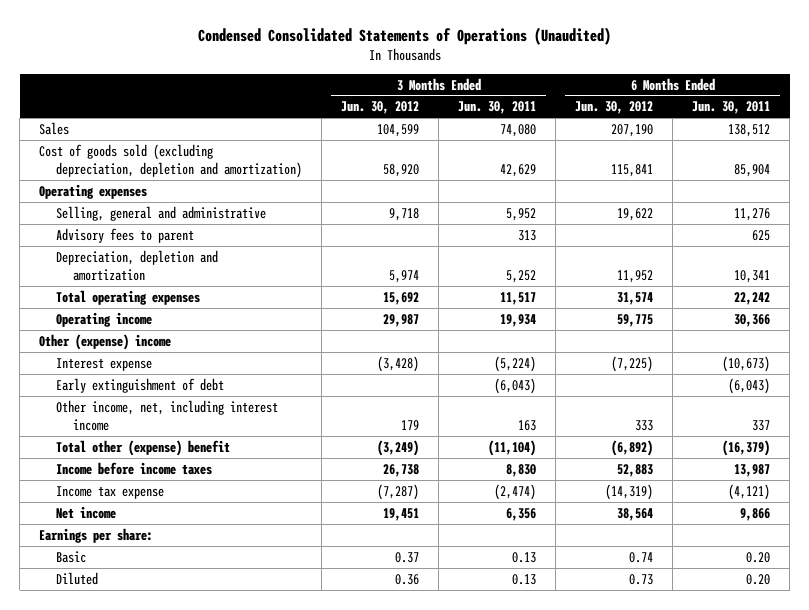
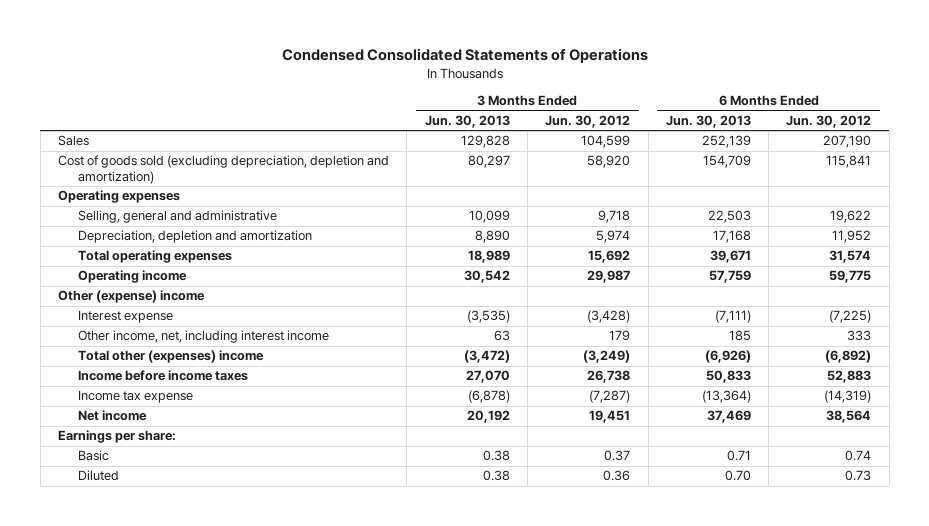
- Condensed Consolidated Statements of Operations (Unaudited)
+ Condensed Consolidated Statements of Operations
- | 3 Months Ended Jun. 30, 2012 | 3 Months Ended Jun. 30, 2011 | 6 Months Ended Jun. 30, 2012 | 6 Months Ended Jun. 30, 2011
+ | 3 Months Ended Jun. 30, 2013 | 3 Months Ended Jun. 30, 2012 | 6 Months Ended Jun. 30, 2013 | 6 Months Ended Jun. 30, 2012
- Advisory fees to parent | | 313 | | 625
- Early extinguishment of debt | | (6,043) | | (6,043)
- Total other (expense) benefit | (3,249) | (11,104) | (6,892) | (16,379)
+ Total other (expenses) income | (3,472) | (3,249) | (6,926) | (6,892)

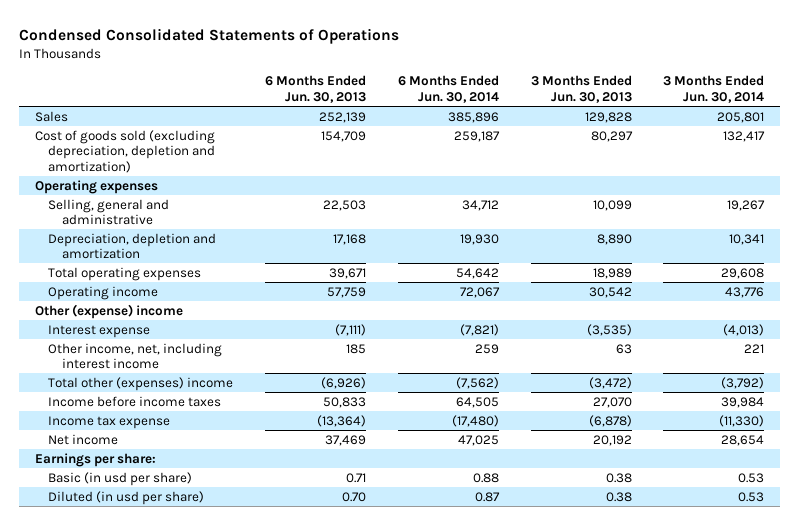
- | 3 Months Ended Jun. 30, 2013 | 3 Months Ended Jun. 30, 2012 | 6 Months Ended Jun. 30, 2013 | 6 Months Ended Jun. 30, 2012
+ | 6 Months Ended Jun. 30, 2013 | 6 Months Ended Jun. 30, 2014 | 3 Months Ended Jun. 30, 2013 | 3 Months Ended Jun. 30, 2014
- Basic | 0.38 | 0.37 | 0.71 | 0.74
- Diluted | 0.38 | 0.36 | 0.70 | 0.73
+ Basic (in usd per share) | 0.71 | 0.88 | 0.38 | 0.53
+ Diluted (in usd per share) | 0.70 | 0.87 | 0.38 | 0.53

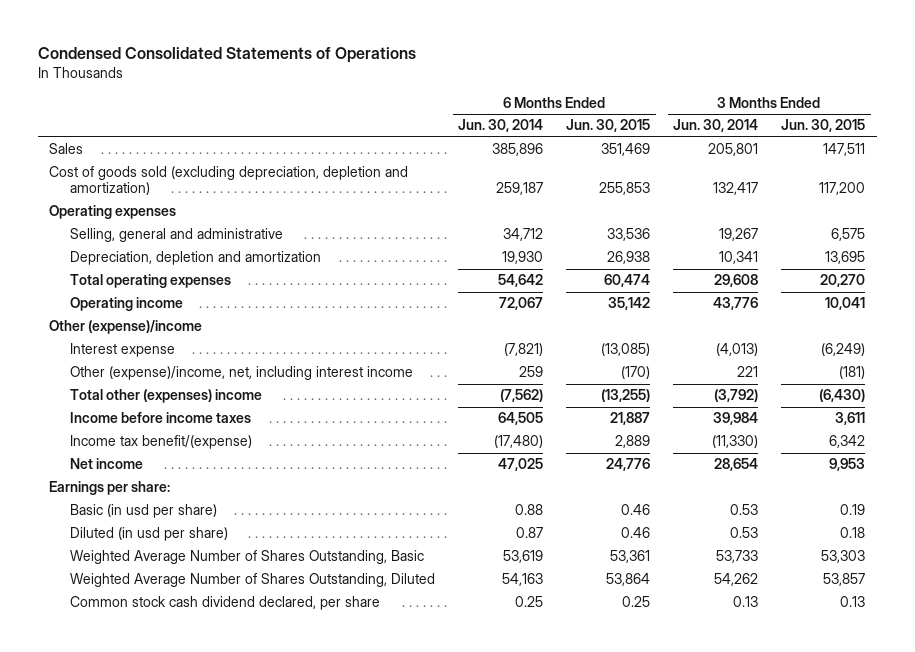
- | 6 Months Ended Jun. 30, 2013 | 6 Months Ended Jun. 30, 2014 | 3 Months Ended Jun. 30, 2013 | 3 Months Ended Jun. 30, 2014
+ | 6 Months Ended Jun. 30, 2014 | 6 Months Ended Jun. 30, 2015 | 3 Months Ended Jun. 30, 2014 | 3 Months Ended Jun. 30, 2015
- Other (expense) income
+ Other (expense)/income
- Other income, net, including interest income | 185 | 259 | 63 | 221
+ Other (expense)/income, net, including interest income | 259 | (170) | 221 | (181)
- Income tax expense | (13,364) | (17,480) | (6,878) | (11,330)
+ Income tax benefit/(expense) | (17,480) | 2,889 | (11,330) | 6,342
+ Weighted Average Number of Shares Outstanding, Basic | 53,619 | 53,361 | 53,733 | 53,303
+ Weighted Average Number of Shares Outstanding, Diluted | 54,163 | 53,864 | 54,262 | 53,857
+ Common stock cash dividend declared, per share | 0.25 | 0.25 | 0.13 | 0.13

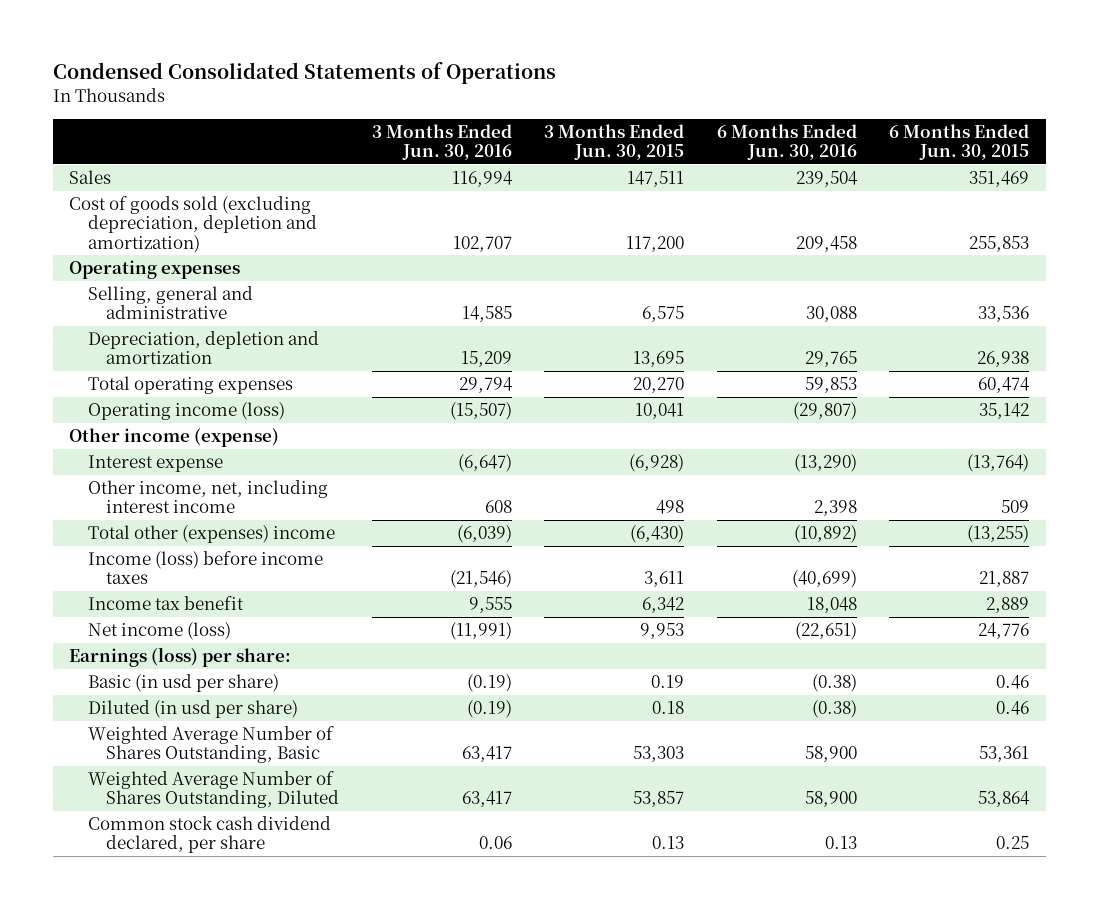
- | 6 Months Ended Jun. 30, 2014 | 6 Months Ended Jun. 30, 2015 | 3 Months Ended Jun. 30, 2014 | 3 Months Ended Jun. 30, 2015
+ | 3 Months Ended Jun. 30, 2016 | 3 Months Ended Jun. 30, 2015 | 6 Months Ended Jun. 30, 2016 | 6 Months Ended Jun. 30, 2015
- Operating income | 72,067 | 35,142 | 43,776 | 10,041
- Other (expense)/income
- Interest expense | (7,821) | (13,085) | (4,013) | (6,249)
- Other (expense)/income, net, including interest income | 259 | (170) | 221 | (181)
+ Operating income (loss) | (15,507) | 10,041 | (29,807) | 35,142
+ Other income (expense)
+ Interest expense | (6,647) | (6,928) | (13,290) | (13,764)
+ Other income, net, including interest income | 608 | 498 | 2,398 | 509
- Income before income taxes | 64,505 | 21,887 | 39,984 | 3,611
- Income tax benefit/(expense) | (17,480) | 2,889 | (11,330) | 6,342
- Net income | 47,025 | 24,776 | 28,654 | 9,953
- Earnings per share:
+ Income (loss) before income taxes | (21,546) | 3,611 | (40,699) | 21,887
+ Income tax benefit | 9,555 | 6,342 | 18,048 | 2,889
+ Net income (loss) | (11,991) | 9,953 | (22,651) | 24,776
+ Earnings (loss) per share:

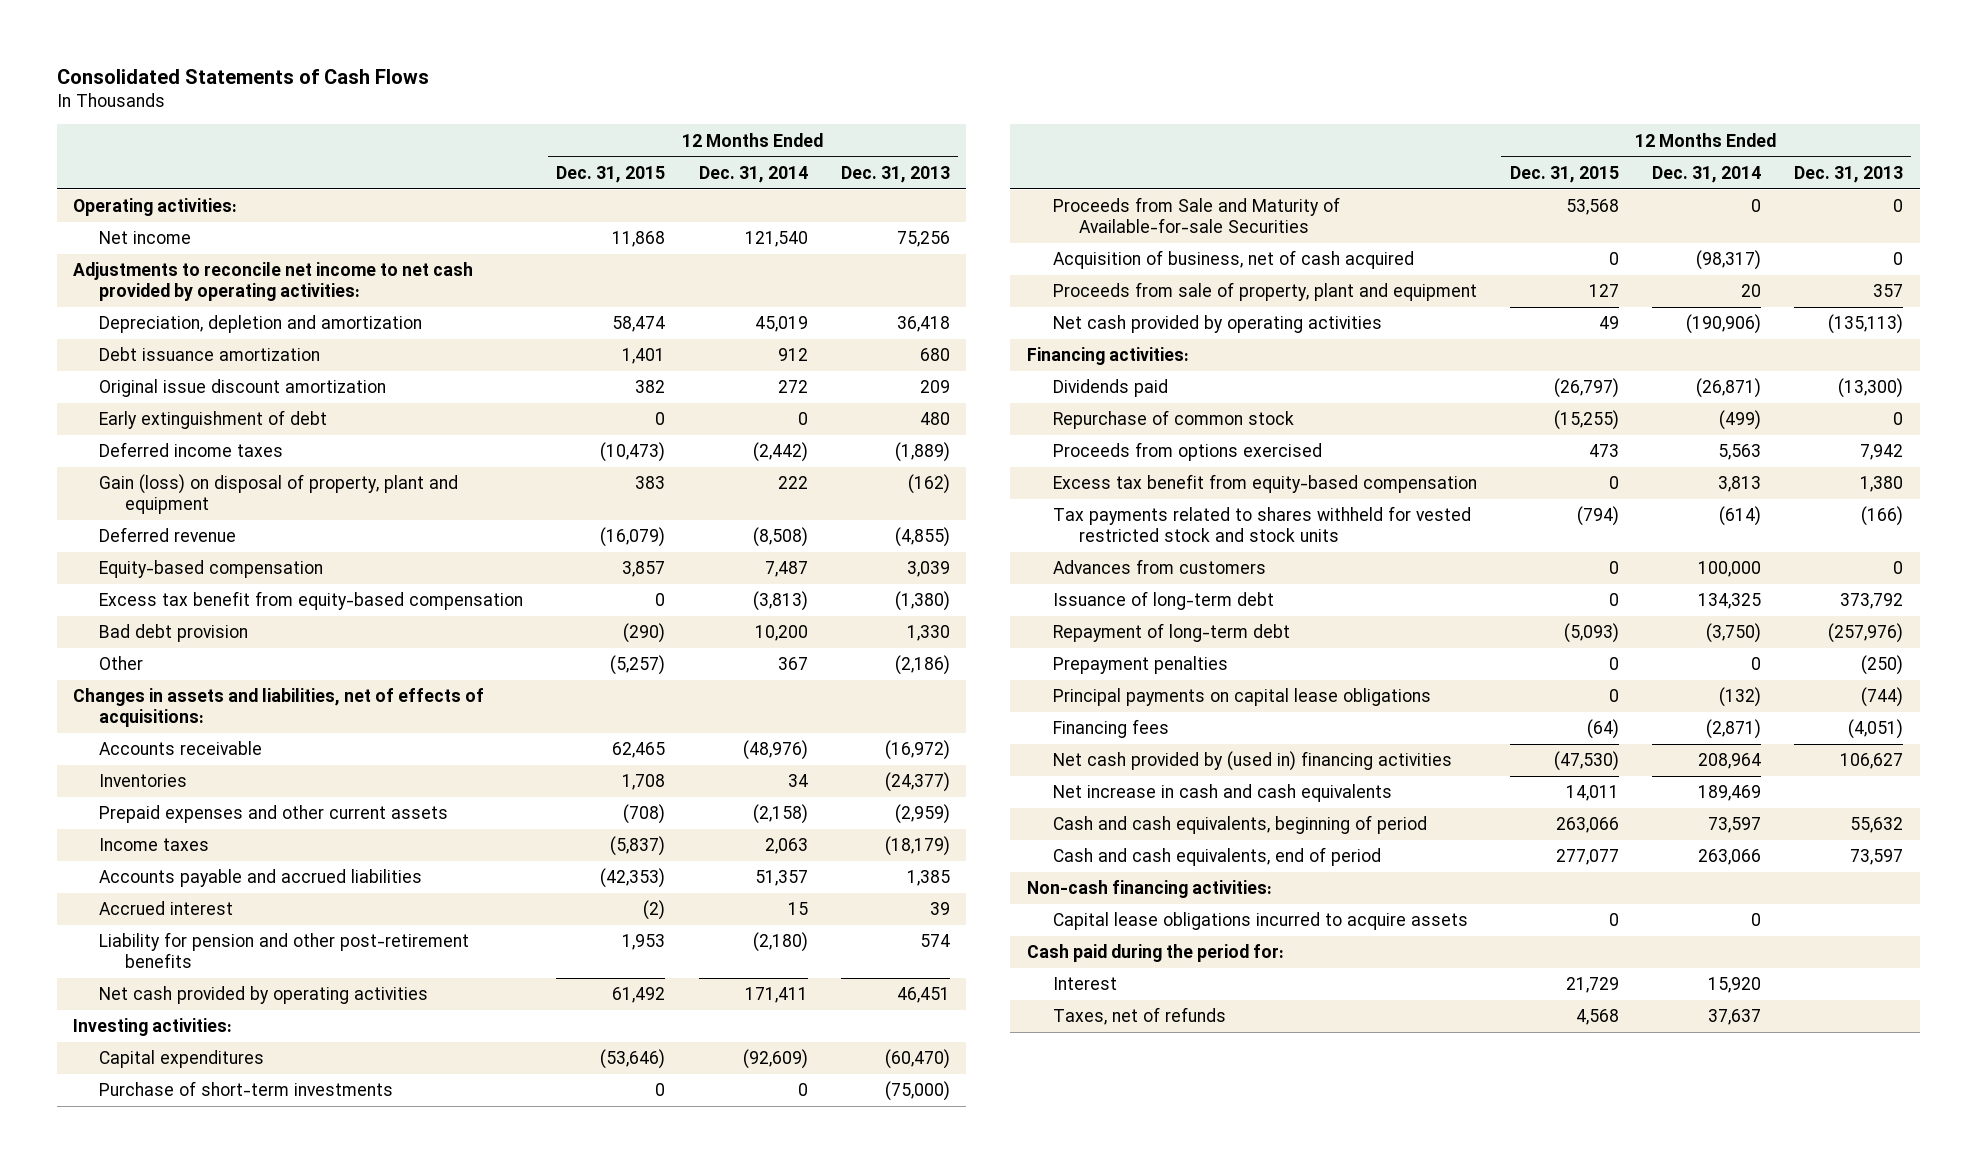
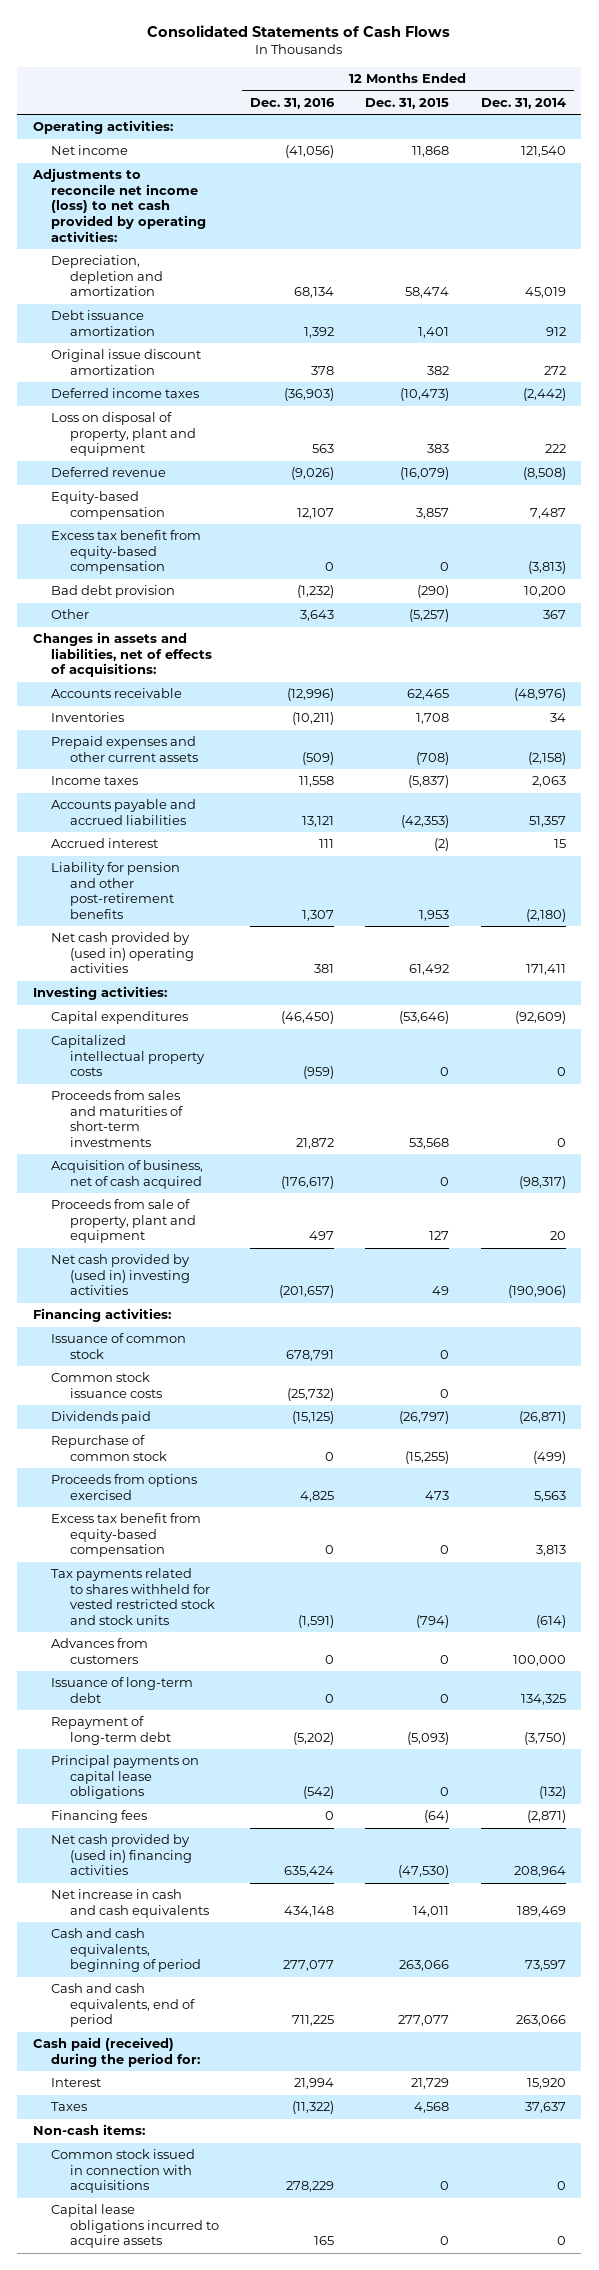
- | 12 Months Ended Dec. 31, 2015 | 12 Months Ended Dec. 31, 2014 | 12 Months Ended Dec. 31, 2013
+ | 12 Months Ended Dec. 31, 2016 | 12 Months Ended Dec. 31, 2015 | 12 Months Ended Dec. 31, 2014
- Adjustments to reconcile net income to net cash provided by operating activities:
+ Adjustments to reconcile net income (loss) to net cash provided by operating activities:
- Early extinguishment of debt | 0 | 0 | 480
- Gain (loss) on disposal of property, plant and equipment | 383 | 222 | (162)
+ Loss on disposal of property, plant and equipment | 563 | 383 | 222
- Net cash provided by operating activities | 61,492 | 171,411 | 46,451
+ Net cash provided by (used in) operating activities | 381 | 61,492 | 171,411
- Purchase of short-term investments | 0 | 0 | (75,000)
- Proceeds from Sale and Maturity of Available-for-sale Securities | 53,568 | 0 | 0
+ Capitalized intellectual property costs | (959) | 0 | 0
+ Proceeds from sales and maturities of short-term investments | 21,872 | 53,568 | 0
- Net cash provided by operating activities | 49 | (190,906) | (135,113)
+ Net cash provided by (used in) investing activities | (201,657) | 49 | (190,906)
+ Issuance of common stock | 678,791 | 0 |
+ Common stock issuance costs | (25,732) | 0 |
- Prepayment penalties | 0 | 0 | (250)
- Non-cash financing activities:
- Cash paid during the period for:
+ Cash paid (received) during the period for:
- Taxes, net of refunds | 4,568 | 37,637 |
+ Taxes | (11,322) | 4,568 | 37,637
+ Non-cash items:
+ Common stock issued in connection with acquisitions | 278,229 | 0 | 0
moved down: Capital lease obligations incurred to acquire assets | 165 | 0 | 0

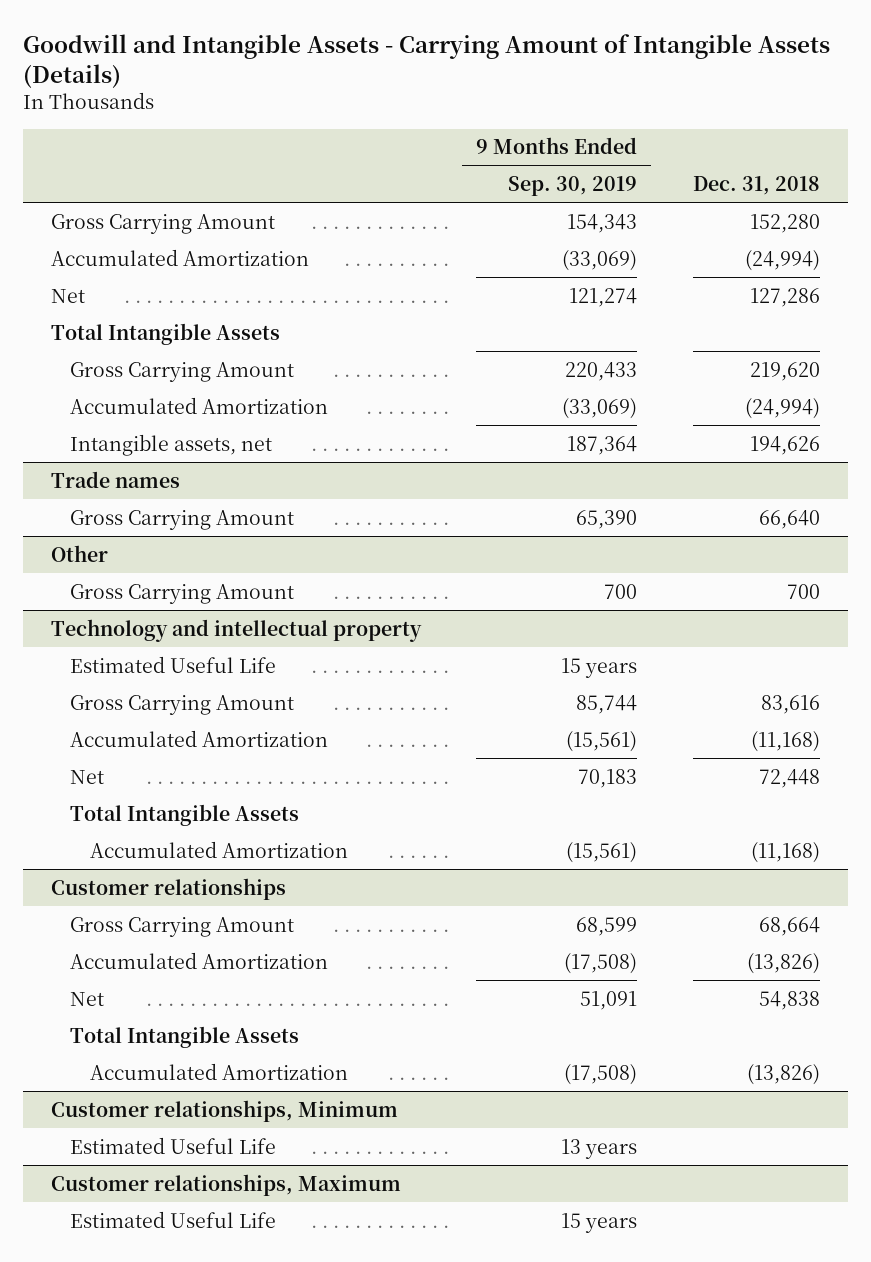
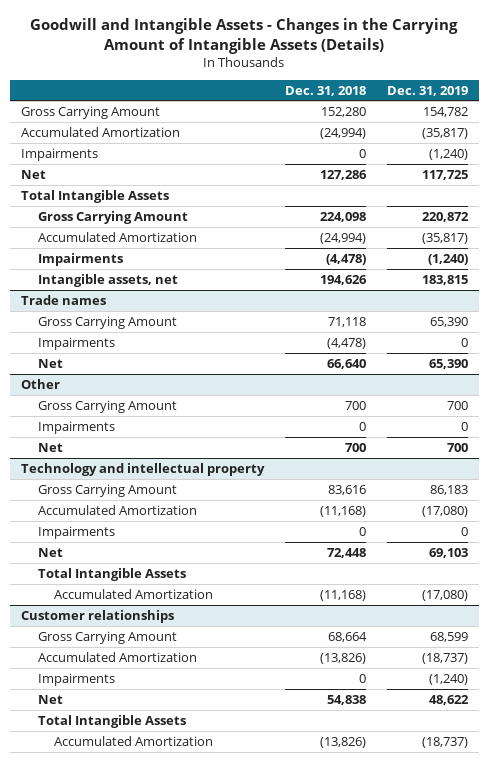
- Goodwill and Intangible Assets - Carrying Amount of Intangible Assets (Details)
+ Goodwill and Intangible Assets - Changes in the Carrying Amount of Intangible Assets (Details)
- | 9 Months Ended Sep. 30, 2019 | Dec. 31, 2018
+ | Dec. 31, 2018 | Dec. 31, 2019
+ Impairments | 0 | (1,240)
- Gross Carrying Amount | 220,433 | 219,620
+ Gross Carrying Amount | 224,098 | 220,872
+ Impairments | (4,478) | (1,240)
@ Trade names
- Gross Carrying Amount | 65,390 | 66,640
+ Gross Carrying Amount | 71,118 | 65,390
+ Impairments | (4,478) | 0
+ Net | 66,640 | 65,390
@ Other
+ Impairments | 0 | 0
+ Net | 700 | 700
@ Technology and intellectual property
- Estimated Useful Life | 15 years |
+ Impairments | 0 | 0
@ Customer relationships
+ Impairments | 0 | (1,240)
- Customer relationships, Minimum
- Estimated Useful Life | 13 years |
- Customer relationships, Maximum
- Estimated Useful Life | 15 years |

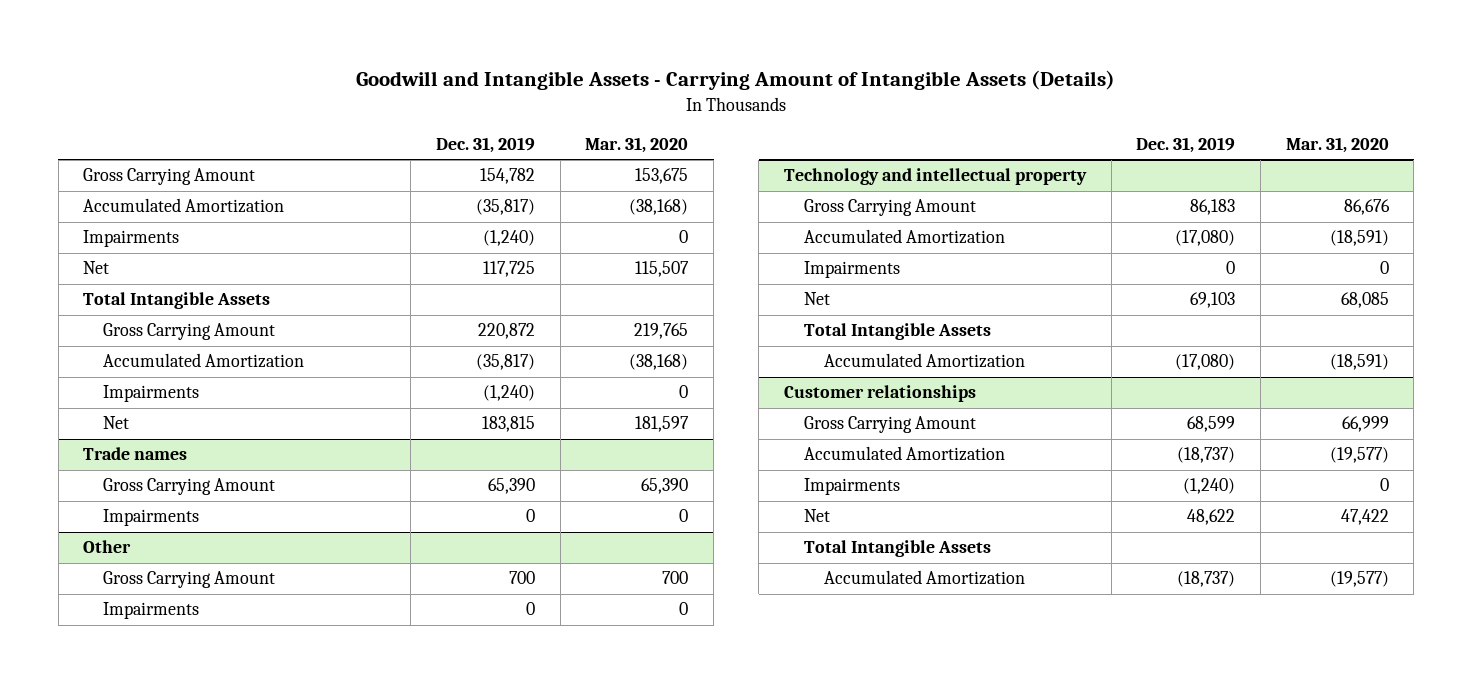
- Goodwill and Intangible Assets - Changes in the Carrying Amount of Intangible Assets (Details)
+ Goodwill and Intangible Assets - Carrying Amount of Intangible Assets (Details)
- | Dec. 31, 2018 | Dec. 31, 2019
+ | Dec. 31, 2019 | Mar. 31, 2020
- Intangible assets, net | 194,626 | 183,815
+ Net | 183,815 | 181,597
@ Trade names
- Net | 66,640 | 65,390
@ Other
- Net | 700 | 700

